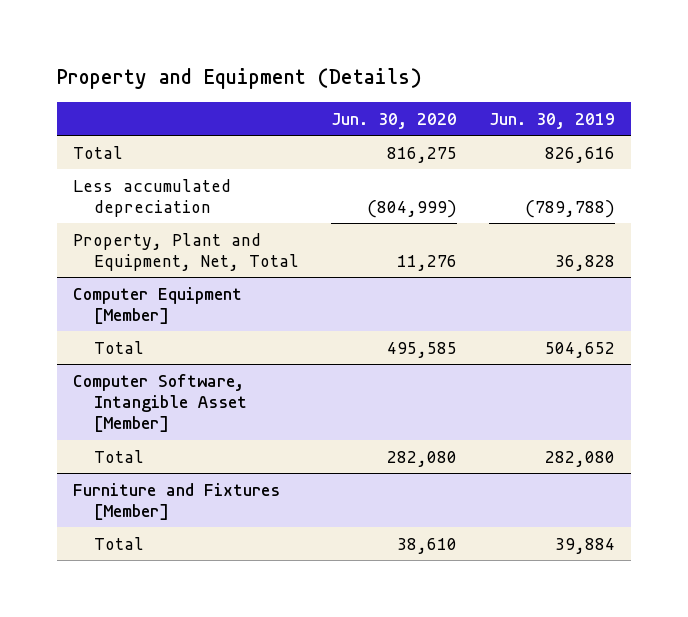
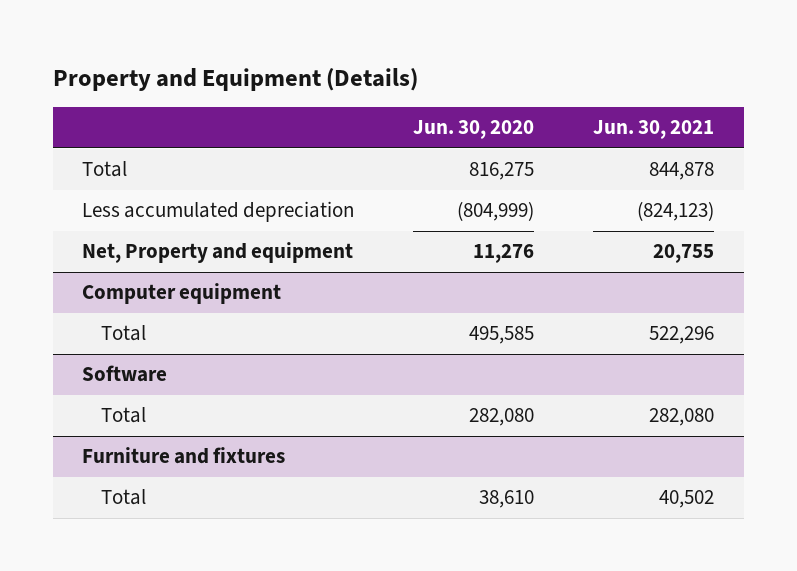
- | Jun. 30, 2020 | Jun. 30, 2019
+ | Jun. 30, 2020 | Jun. 30, 2021
- Property, Plant and Equipment, Net, Total | 11,276 | 36,828
- Computer Equipment [Member]
+ Net, Property and equipment | 11,276 | 20,755
+ Computer equipment
- Computer Software, Intangible Asset [Member]
+ Software
- Furniture and Fixtures [Member]
+ Furniture and fixtures

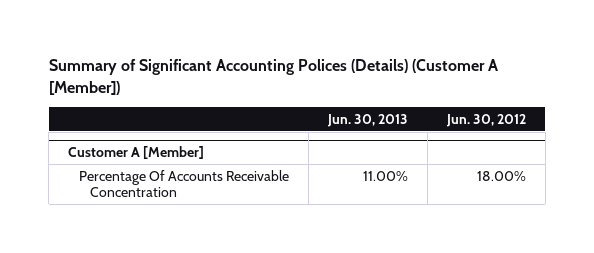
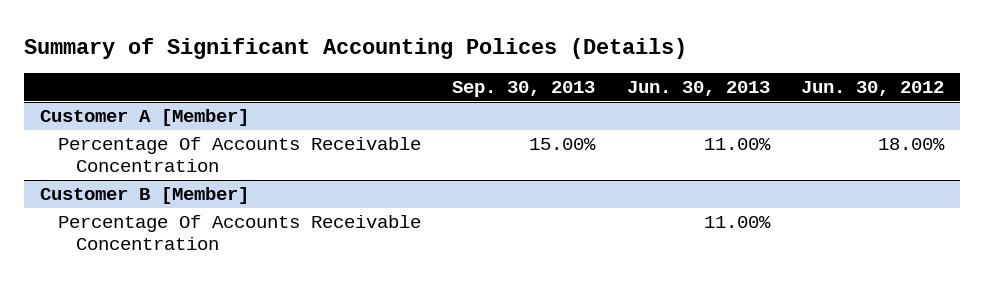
- Summary of Significant Accounting Polices (Details) (Customer A [Member])
+ Summary of Significant Accounting Polices (Details)
- | Jun. 30, 2013 | Jun. 30, 2012
+ | Sep. 30, 2013 | Jun. 30, 2013 | Jun. 30, 2012
+ Customer B [Member]
+ Percentage Of Accounts Receivable Concentration | | 11.00% |

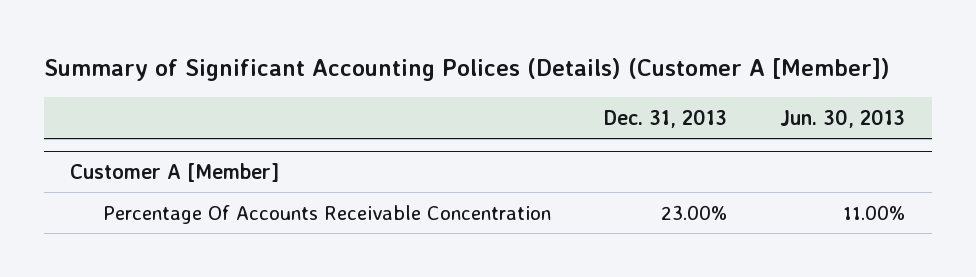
- Summary of Significant Accounting Polices (Details)
+ Summary of Significant Accounting Polices (Details) (Customer A [Member])
- | Sep. 30, 2013 | Jun. 30, 2013 | Jun. 30, 2012
+ | Dec. 31, 2013 | Jun. 30, 2013
- Customer B [Member]
- Percentage Of Accounts Receivable Concentration | | 11.00% |

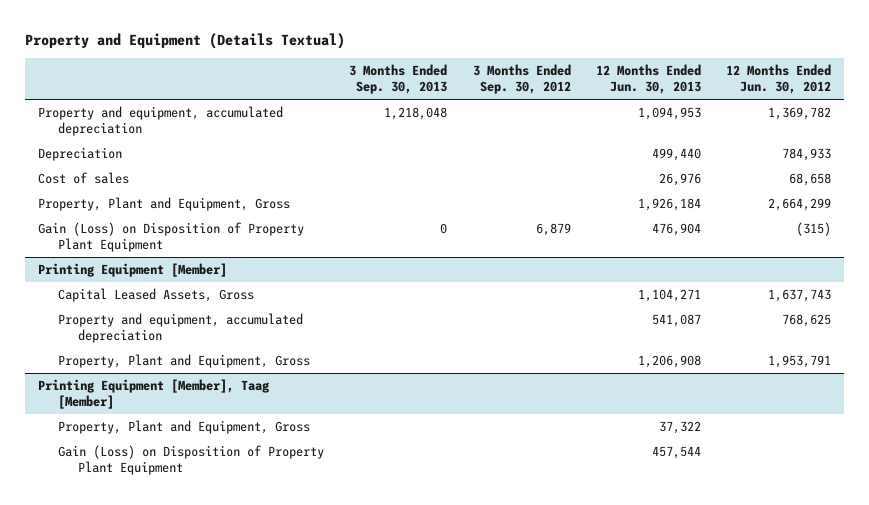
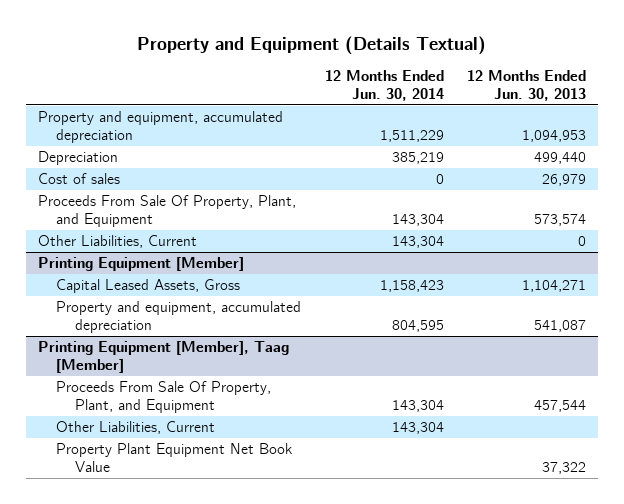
- | 3 Months Ended Sep. 30, 2013 | 3 Months Ended Sep. 30, 2012 | 12 Months Ended Jun. 30, 2013 | 12 Months Ended Jun. 30, 2012
+ | 12 Months Ended Jun. 30, 2014 | 12 Months Ended Jun. 30, 2013
- Cost of sales | | | 26,976 | 68,658
- Property, Plant and Equipment, Gross | | | 1,926,184 | 2,664,299
- Gain (Loss) on Disposition of Property Plant Equipment | 0 | 6,879 | 476,904 | (315)
+ Cost of sales | 0 | 26,979
+ Proceeds From Sale Of Property, Plant, and Equipment | 143,304 | 573,574
+ Other Liabilities, Current | 143,304 | 0
@ Printing Equipment [Member]
- Property, Plant and Equipment, Gross | | | 1,206,908 | 1,953,791
@ Printing Equipment [Member], Taag [Member]
- Property, Plant and Equipment, Gross | | | 37,322 |
- Gain (Loss) on Disposition of Property Plant Equipment | | | 457,544 |
+ Proceeds From Sale Of Property, Plant, and Equipment | 143,304 | 457,544
+ Other Liabilities, Current | 143,304 |
+ Property Plant Equipment Net Book Value | | 37,322

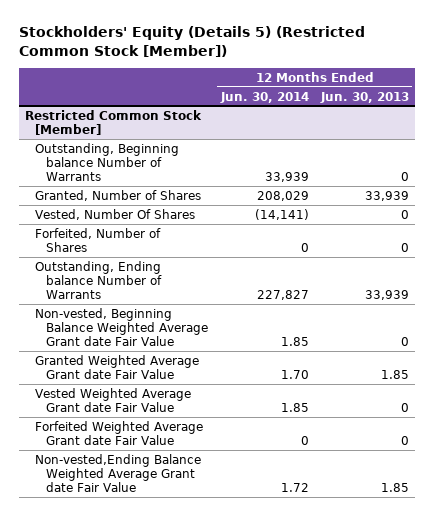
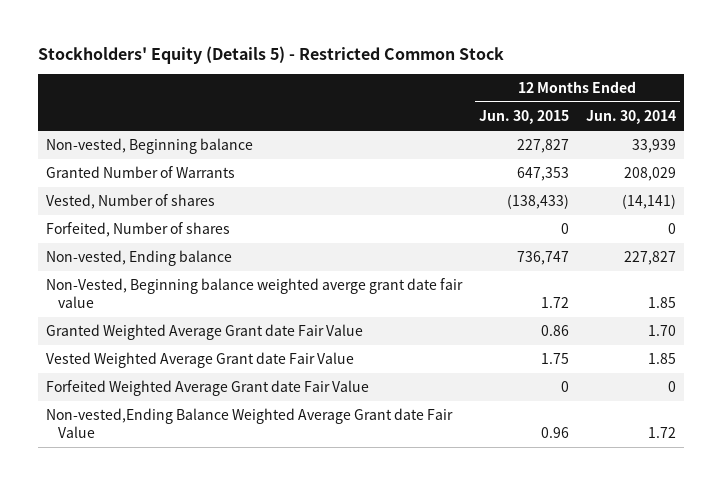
- Stockholders' Equity (Details 5) (Restricted Common Stock [Member])
+ Stockholders' Equity (Details 5) - Restricted Common Stock
- | 12 Months Ended Jun. 30, 2014 | 12 Months Ended Jun. 30, 2013
+ | 12 Months Ended Jun. 30, 2015 | 12 Months Ended Jun. 30, 2014
- Restricted Common Stock [Member]
- Outstanding, Beginning balance Number of Warrants | 33,939 | 0
- Granted, Number of Shares | 208,029 | 33,939
- Vested, Number Of Shares | (14,141) | 0
- Forfeited, Number of Shares | 0 | 0
- Outstanding, Ending balance Number of Warrants | 227,827 | 33,939
- Non-vested, Beginning Balance Weighted Average Grant date Fair Value | 1.85 | 0
+ Non-vested, Beginning balance | 227,827 | 33,939
+ Granted Number of Warrants | 647,353 | 208,029
+ Vested, Number of shares | (138,433) | (14,141)
+ Forfeited, Number of shares | 0 | 0
+ Non-vested, Ending balance | 736,747 | 227,827
+ Non-Vested, Beginning balance weighted averge grant date fair value | 1.72 | 1.85

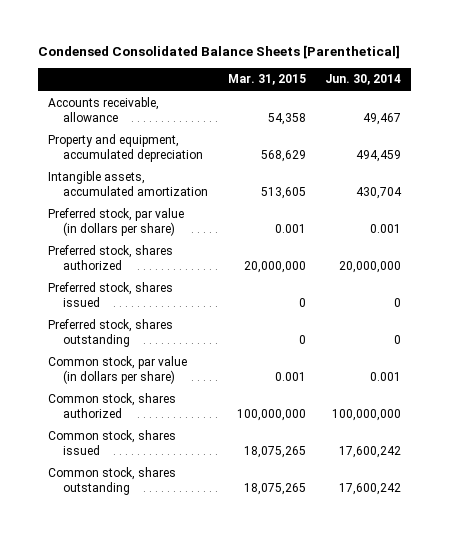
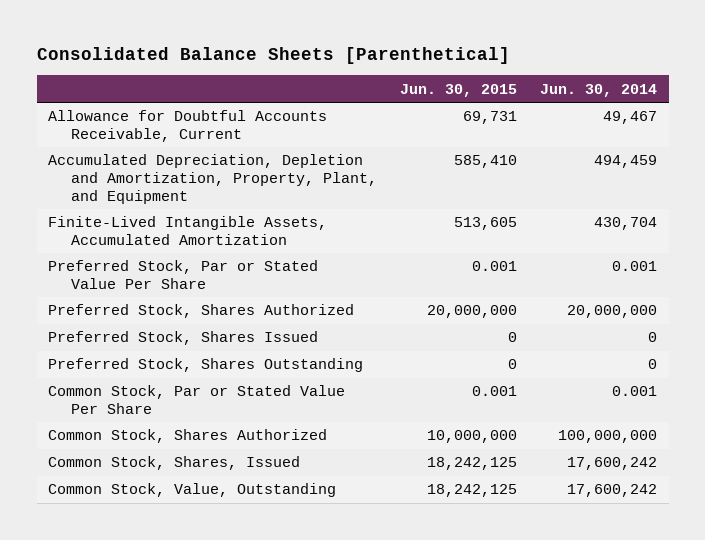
- Condensed Consolidated Balance Sheets [Parenthetical]
+ Consolidated Balance Sheets [Parenthetical]
- | Mar. 31, 2015 | Jun. 30, 2014
+ | Jun. 30, 2015 | Jun. 30, 2014
- Accounts receivable, allowance | 54,358 | 49,467
- Property and equipment, accumulated depreciation | 568,629 | 494,459
- Intangible assets, accumulated amortization | 513,605 | 430,704
- Preferred stock, par value (in dollars per share) | 0.001 | 0.001
- Preferred stock, shares authorized | 20,000,000 | 20,000,000
- Preferred stock, shares issued | 0 | 0
- Preferred stock, shares outstanding | 0 | 0
- Common stock, par value (in dollars per share) | 0.001 | 0.001
- Common stock, shares authorized | 100,000,000 | 100,000,000
- Common stock, shares issued | 18,075,265 | 17,600,242
- Common stock, shares outstanding | 18,075,265 | 17,600,242
+ Allowance for Doubtful Accounts Receivable, Current | 69,731 | 49,467
+ Accumulated Depreciation, Depletion and Amortization, Property, Plant, and Equipment | 585,410 | 494,459
+ Finite-Lived Intangible Assets, Accumulated Amortization | 513,605 | 430,704
+ Preferred Stock, Par or Stated Value Per Share | 0.001 | 0.001
+ Preferred Stock, Shares Authorized | 20,000,000 | 20,000,000
+ Preferred Stock, Shares Issued | 0 | 0
+ Preferred Stock, Shares Outstanding | 0 | 0
+ Common Stock, Par or Stated Value Per Share | 0.001 | 0.001
+ Common Stock, Shares Authorized | 10,000,000 | 100,000,000
+ Common Stock, Shares, Issued | 18,242,125 | 17,600,242
+ Common Stock, Value, Outstanding | 18,242,125 | 17,600,242

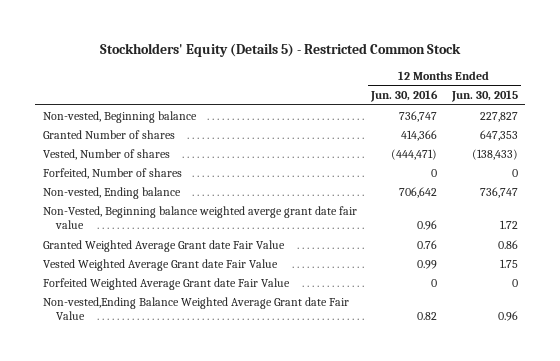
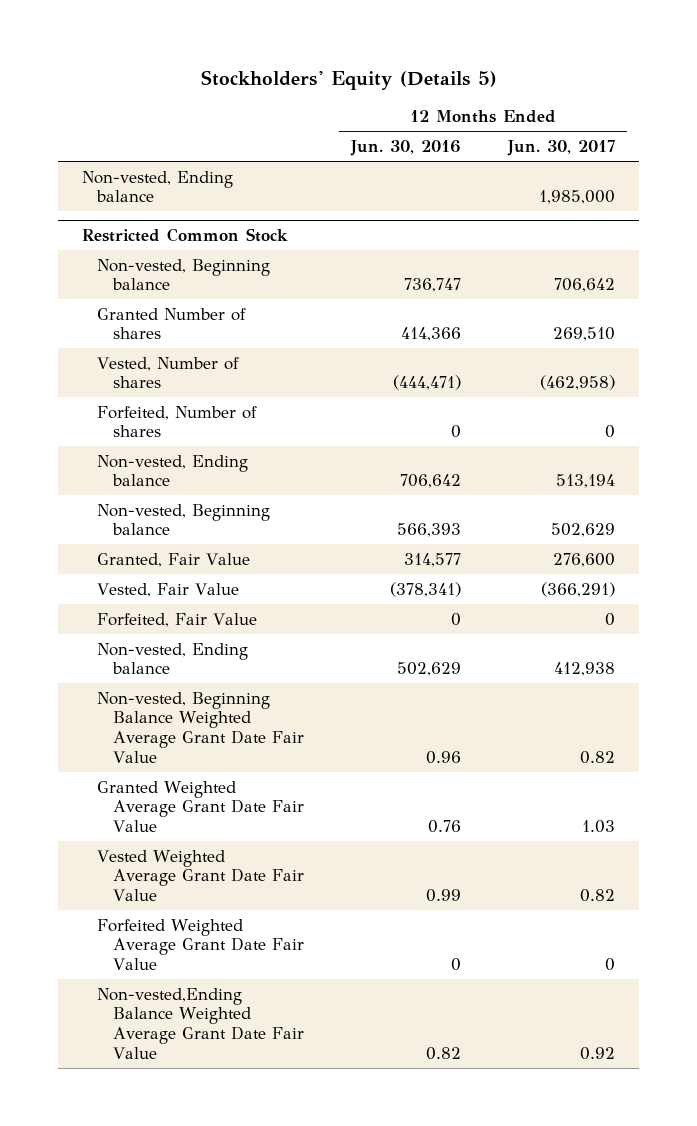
- Stockholders' Equity (Details 5) - Restricted Common Stock
+ Stockholders' Equity (Details 5)
- | 12 Months Ended Jun. 30, 2016 | 12 Months Ended Jun. 30, 2015
+ | 12 Months Ended Jun. 30, 2016 | 12 Months Ended Jun. 30, 2017
+ Non-vested, Ending balance | | 1,985,000
+ Restricted Common Stock
- Non-Vested, Beginning balance weighted averge grant date fair value | 0.96 | 1.72
- Granted Weighted Average Grant date Fair Value | 0.76 | 0.86
- Vested Weighted Average Grant date Fair Value | 0.99 | 1.75
- Forfeited Weighted Average Grant date Fair Value | 0 | 0
- Non-vested,Ending Balance Weighted Average Grant date Fair Value | 0.82 | 0.96
+ Non-vested, Beginning balance | 566,393 | 502,629
+ Granted, Fair Value | 314,577 | 276,600
+ Vested, Fair Value | (378,341) | (366,291)
+ Forfeited, Fair Value | 0 | 0
+ Non-vested, Ending balance | 502,629 | 412,938
+ Non-vested, Beginning Balance Weighted Average Grant Date Fair Value | 0.96 | 0.82
+ Granted Weighted Average Grant Date Fair Value | 0.76 | 1.03
+ Vested Weighted Average Grant Date Fair Value | 0.99 | 0.82
+ Forfeited Weighted Average Grant Date Fair Value | 0 | 0
+ Non-vested,Ending Balance Weighted Average Grant Date Fair Value | 0.82 | 0.92

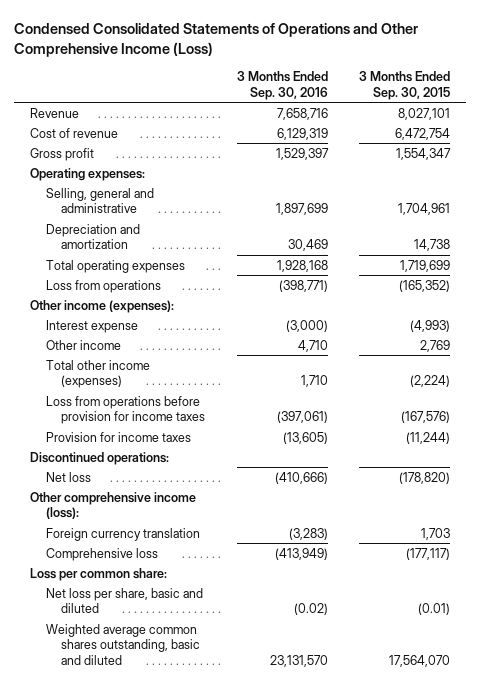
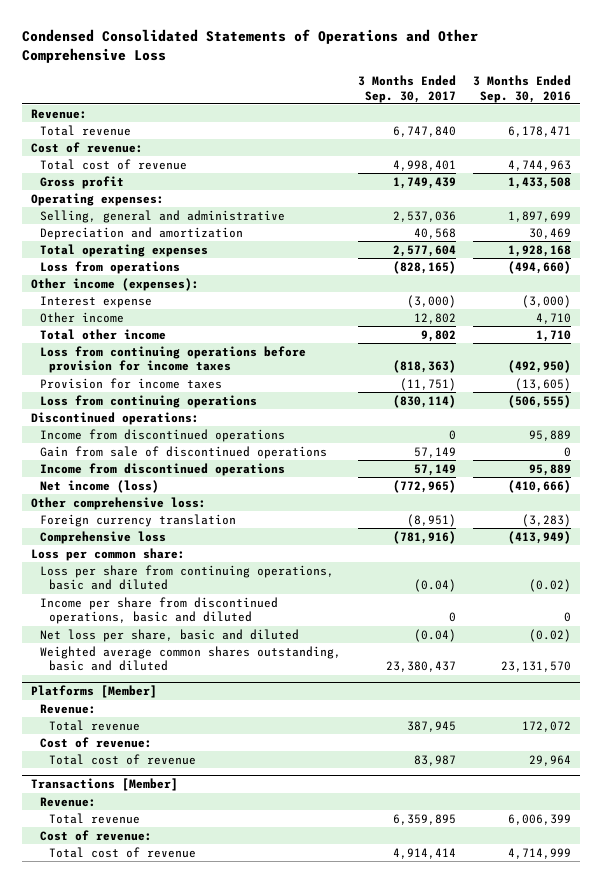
- Condensed Consolidated Statements of Operations and Other Comprehensive Income (Loss)
+ Condensed Consolidated Statements of Operations and Other Comprehensive Loss
- | 3 Months Ended Sep. 30, 2016 | 3 Months Ended Sep. 30, 2015
+ | 3 Months Ended Sep. 30, 2017 | 3 Months Ended Sep. 30, 2016
- Revenue | 7,658,716 | 8,027,101
- Cost of revenue | 6,129,319 | 6,472,754
- Gross profit | 1,529,397 | 1,554,347
+ Revenue:
+ Total revenue | 6,747,840 | 6,178,471
+ Cost of revenue:
+ Total cost of revenue | 4,998,401 | 4,744,963
+ Gross profit | 1,749,439 | 1,433,508
- Loss from operations | (398,771) | (165,352)
+ Loss from operations | (828,165) | (494,660)
- Total other income (expenses) | 1,710 | (2,224)
- Loss from operations before provision for income taxes | (397,061) | (167,576)
+ Total other income | 9,802 | 1,710
+ Loss from continuing operations before provision for income taxes | (818,363) | (492,950)
+ Loss from continuing operations | (830,114) | (506,555)
- Net loss | (410,666) | (178,820)
- Other comprehensive income (loss):
+ Income from discontinued operations | 0 | 95,889
+ Gain from sale of discontinued operations | 57,149 | 0
+ Income from discontinued operations | 57,149 | 95,889
+ Net income (loss) | (772,965) | (410,666)
+ Other comprehensive loss:
+ Loss per share from continuing operations, basic and diluted | (0.04) | (0.02)
+ Income per share from discontinued operations, basic and diluted | 0 | 0
+ Platforms [Member]
+ Revenue:
+ Total revenue | 387,945 | 172,072
+ Cost of revenue:
+ Total cost of revenue | 83,987 | 29,964
+ Transactions [Member]
+ Revenue:
+ Total revenue | 6,359,895 | 6,006,399
+ Cost of revenue:
+ Total cost of revenue | 4,914,414 | 4,714,999

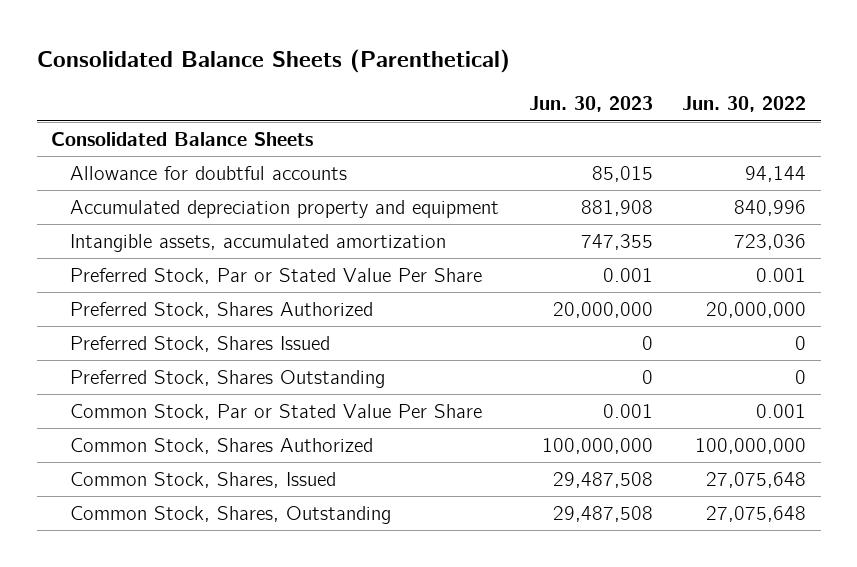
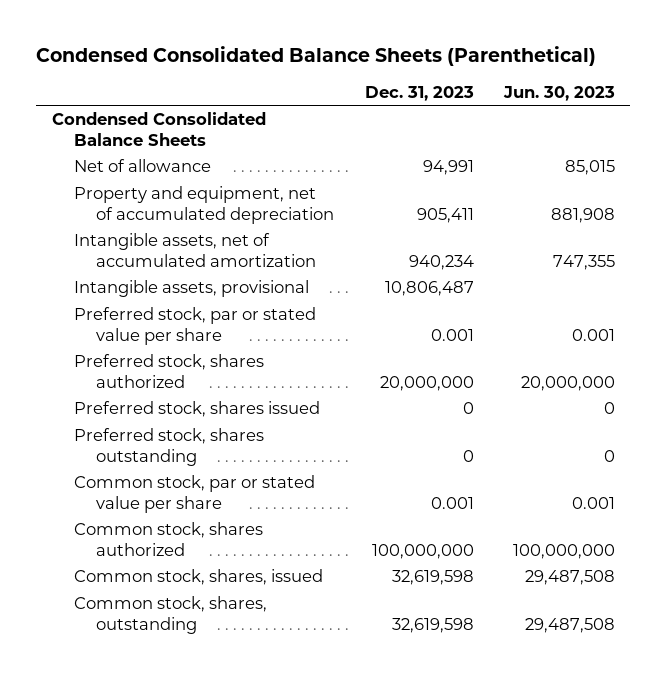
- Consolidated Balance Sheets (Parenthetical)
+ Condensed Consolidated Balance Sheets (Parenthetical)
- | Jun. 30, 2023 | Jun. 30, 2022
+ | Dec. 31, 2023 | Jun. 30, 2023
- Consolidated Balance Sheets
- Allowance for doubtful accounts | 85,015 | 94,144
- Accumulated depreciation property and equipment | 881,908 | 840,996
- Intangible assets, accumulated amortization | 747,355 | 723,036
- Preferred Stock, Par or Stated Value Per Share | 0.001 | 0.001
- Preferred Stock, Shares Authorized | 20,000,000 | 20,000,000
- Preferred Stock, Shares Issued | 0 | 0
- Preferred Stock, Shares Outstanding | 0 | 0
- Common Stock, Par or Stated Value Per Share | 0.001 | 0.001
- Common Stock, Shares Authorized | 100,000,000 | 100,000,000
- Common Stock, Shares, Issued | 29,487,508 | 27,075,648
- Common Stock, Shares, Outstanding | 29,487,508 | 27,075,648
+ Condensed Consolidated Balance Sheets
+ Net of allowance | 94,991 | 85,015
+ Property and equipment, net of accumulated depreciation | 905,411 | 881,908
+ Intangible assets, net of accumulated amortization | 940,234 | 747,355
+ Intangible assets, provisional | 10,806,487 |
+ Preferred stock, par or stated value per share | 0.001 | 0.001
+ Preferred stock, shares authorized | 20,000,000 | 20,000,000
+ Preferred stock, shares issued | 0 | 0
+ Preferred stock, shares outstanding | 0 | 0
+ Common stock, par or stated value per share | 0.001 | 0.001
+ Common stock, shares authorized | 100,000,000 | 100,000,000
+ Common stock, shares, issued | 32,619,598 | 29,487,508
+ Common stock, shares, outstanding | 32,619,598 | 29,487,508

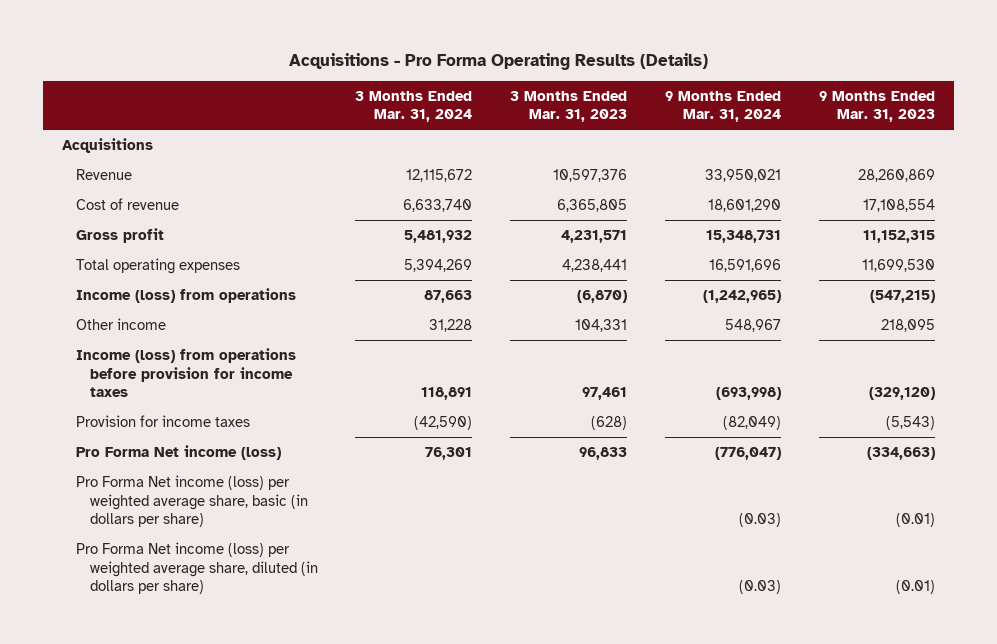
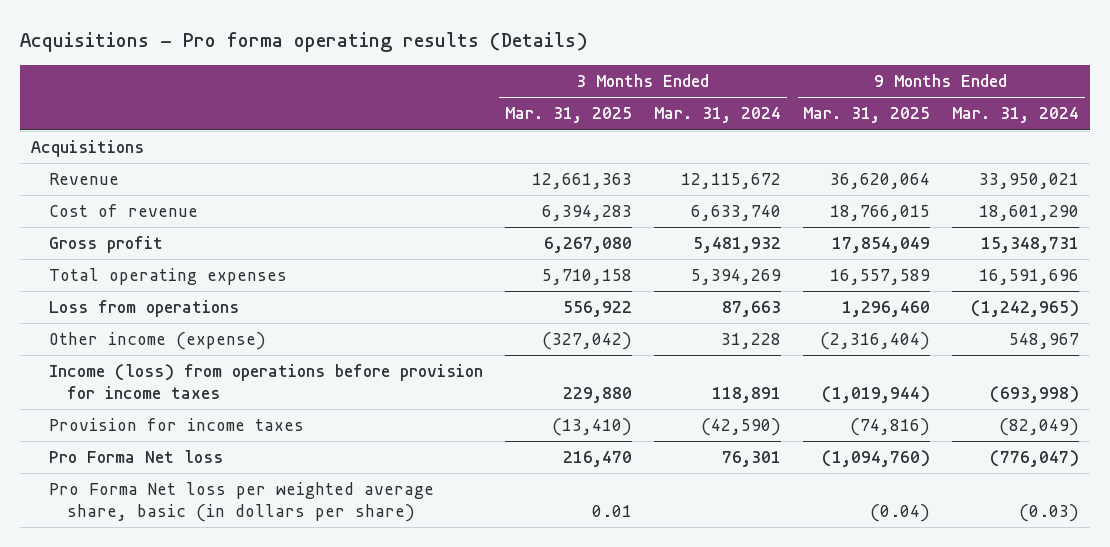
- Acquisitions - Pro Forma Operating Results (Details)
+ Acquisitions - Pro forma operating results (Details)
- | 3 Months Ended Mar. 31, 2024 | 3 Months Ended Mar. 31, 2023 | 9 Months Ended Mar. 31, 2024 | 9 Months Ended Mar. 31, 2023
+ | 3 Months Ended Mar. 31, 2025 | 3 Months Ended Mar. 31, 2024 | 9 Months Ended Mar. 31, 2025 | 9 Months Ended Mar. 31, 2024
- Income (loss) from operations | 87,663 | (6,870) | (1,242,965) | (547,215)
- Other income | 31,228 | 104,331 | 548,967 | 218,095
+ Loss from operations | 556,922 | 87,663 | 1,296,460 | (1,242,965)
+ Other income (expense) | (327,042) | 31,228 | (2,316,404) | 548,967
- Pro Forma Net income (loss) | 76,301 | 96,833 | (776,047) | (334,663)
- Pro Forma Net income (loss) per weighted average share, basic (in dollars per share) | | | (0.03) | (0.01)
- Pro Forma Net income (loss) per weighted average share, diluted (in dollars per share) | | | (0.03) | (0.01)
+ Pro Forma Net loss | 216,470 | 76,301 | (1,094,760) | (776,047)
+ Pro Forma Net loss per weighted average share, basic (in dollars per share) | 0.01 | | (0.04) | (0.03)

